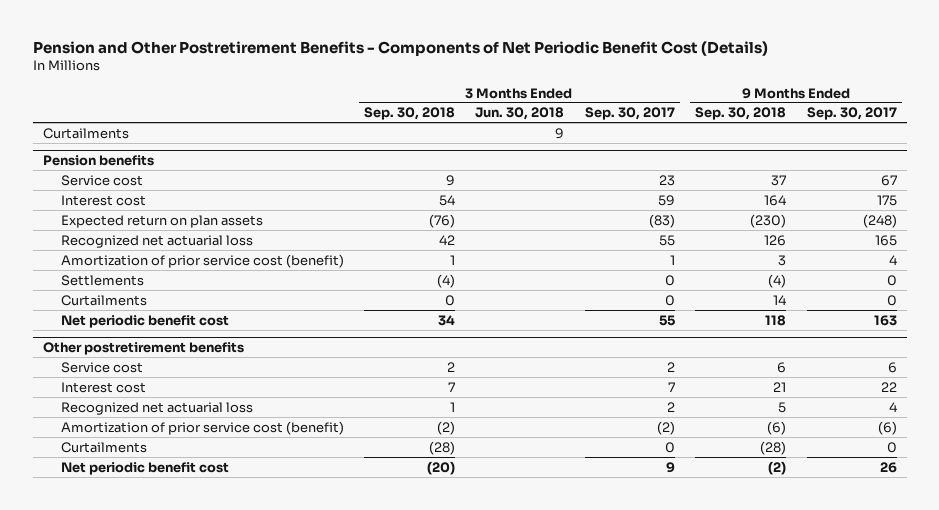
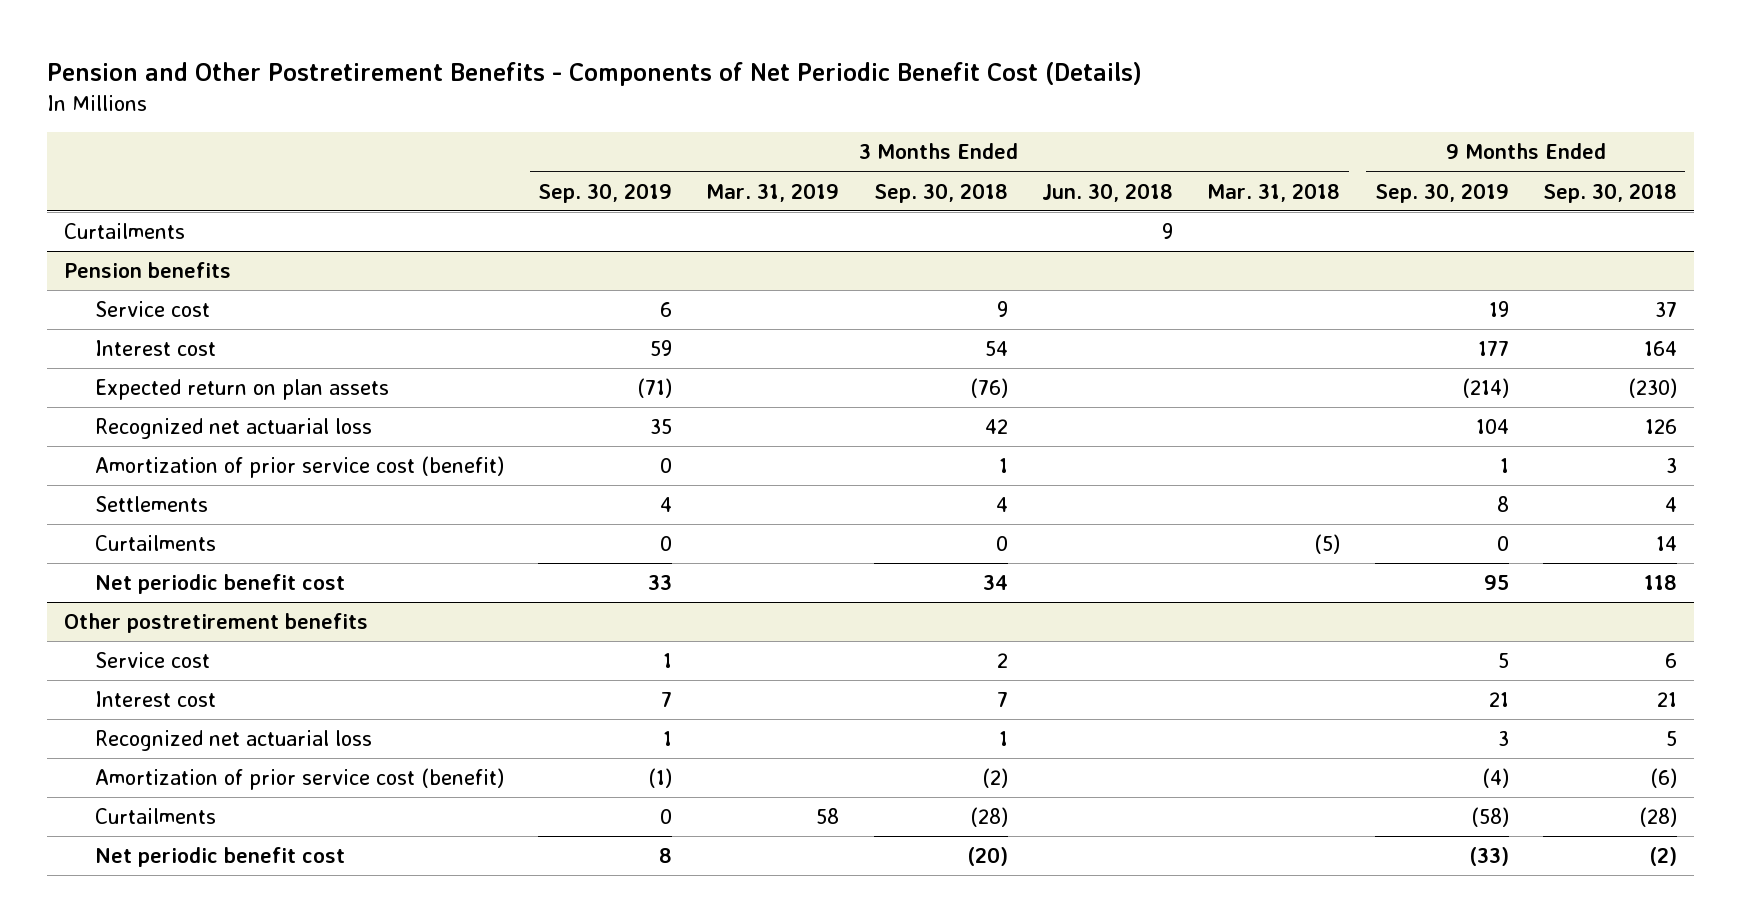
- | 3 Months Ended Sep. 30, 2018 | 3 Months Ended Jun. 30, 2018 | 3 Months Ended Sep. 30, 2017 | 9 Months Ended Sep. 30, 2018 | 9 Months Ended Sep. 30, 2017
+ | 3 Months Ended Sep. 30, 2019 | 3 Months Ended Mar. 31, 2019 | 3 Months Ended Sep. 30, 2018 | 3 Months Ended Jun. 30, 2018 | 3 Months Ended Mar. 31, 2018 | 9 Months Ended Sep. 30, 2019 | 9 Months Ended Sep. 30, 2018
@ Pension benefits
- Settlements | (4) | | 0 | (4) | 0
+ Settlements | 4 | | 4 | | | 8 | 4

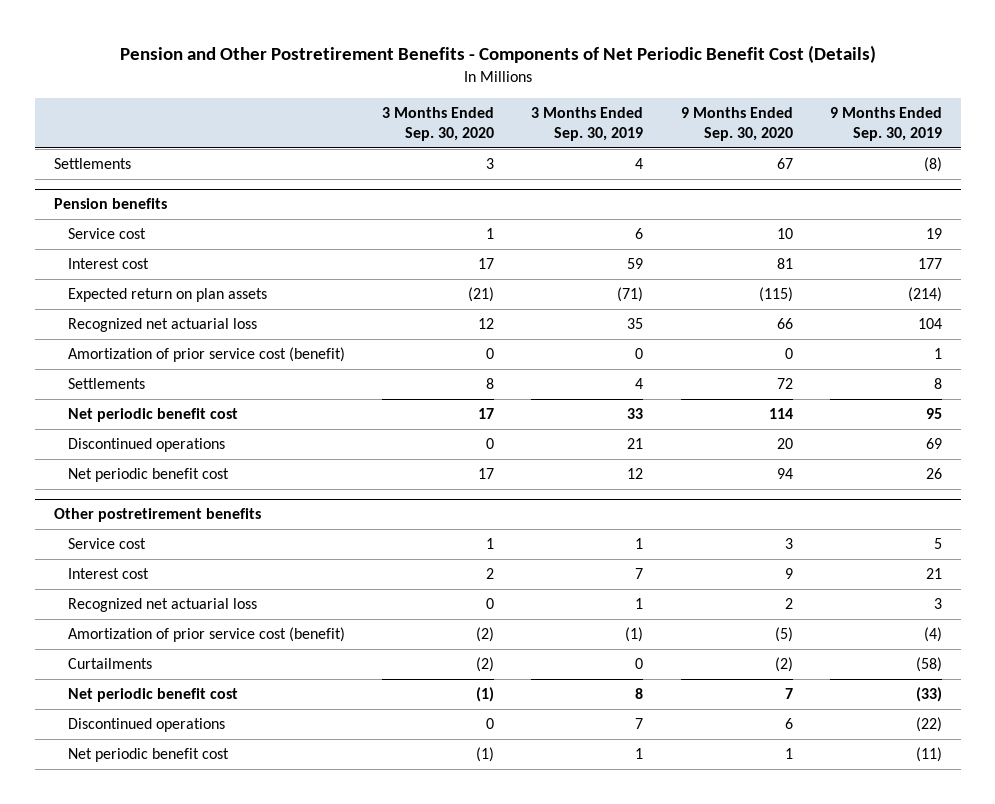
- | 3 Months Ended Sep. 30, 2019 | 3 Months Ended Mar. 31, 2019 | 3 Months Ended Sep. 30, 2018 | 3 Months Ended Jun. 30, 2018 | 3 Months Ended Mar. 31, 2018 | 9 Months Ended Sep. 30, 2019 | 9 Months Ended Sep. 30, 2018
+ | 3 Months Ended Sep. 30, 2020 | 3 Months Ended Sep. 30, 2019 | 9 Months Ended Sep. 30, 2020 | 9 Months Ended Sep. 30, 2019
- Curtailments | | | | 9 | | |
+ Settlements | 3 | 4 | 67 | (8)
@ Pension benefits
- Curtailments | 0 | | 0 | | (5) | 0 | 14
+ Discontinued operations | 0 | 21 | 20 | 69
+ Net periodic benefit cost | 17 | 12 | 94 | 26
@ Other postretirement benefits
+ Discontinued operations | 0 | 7 | 6 | (22)
+ Net periodic benefit cost | (1) | 1 | 1 | (11)

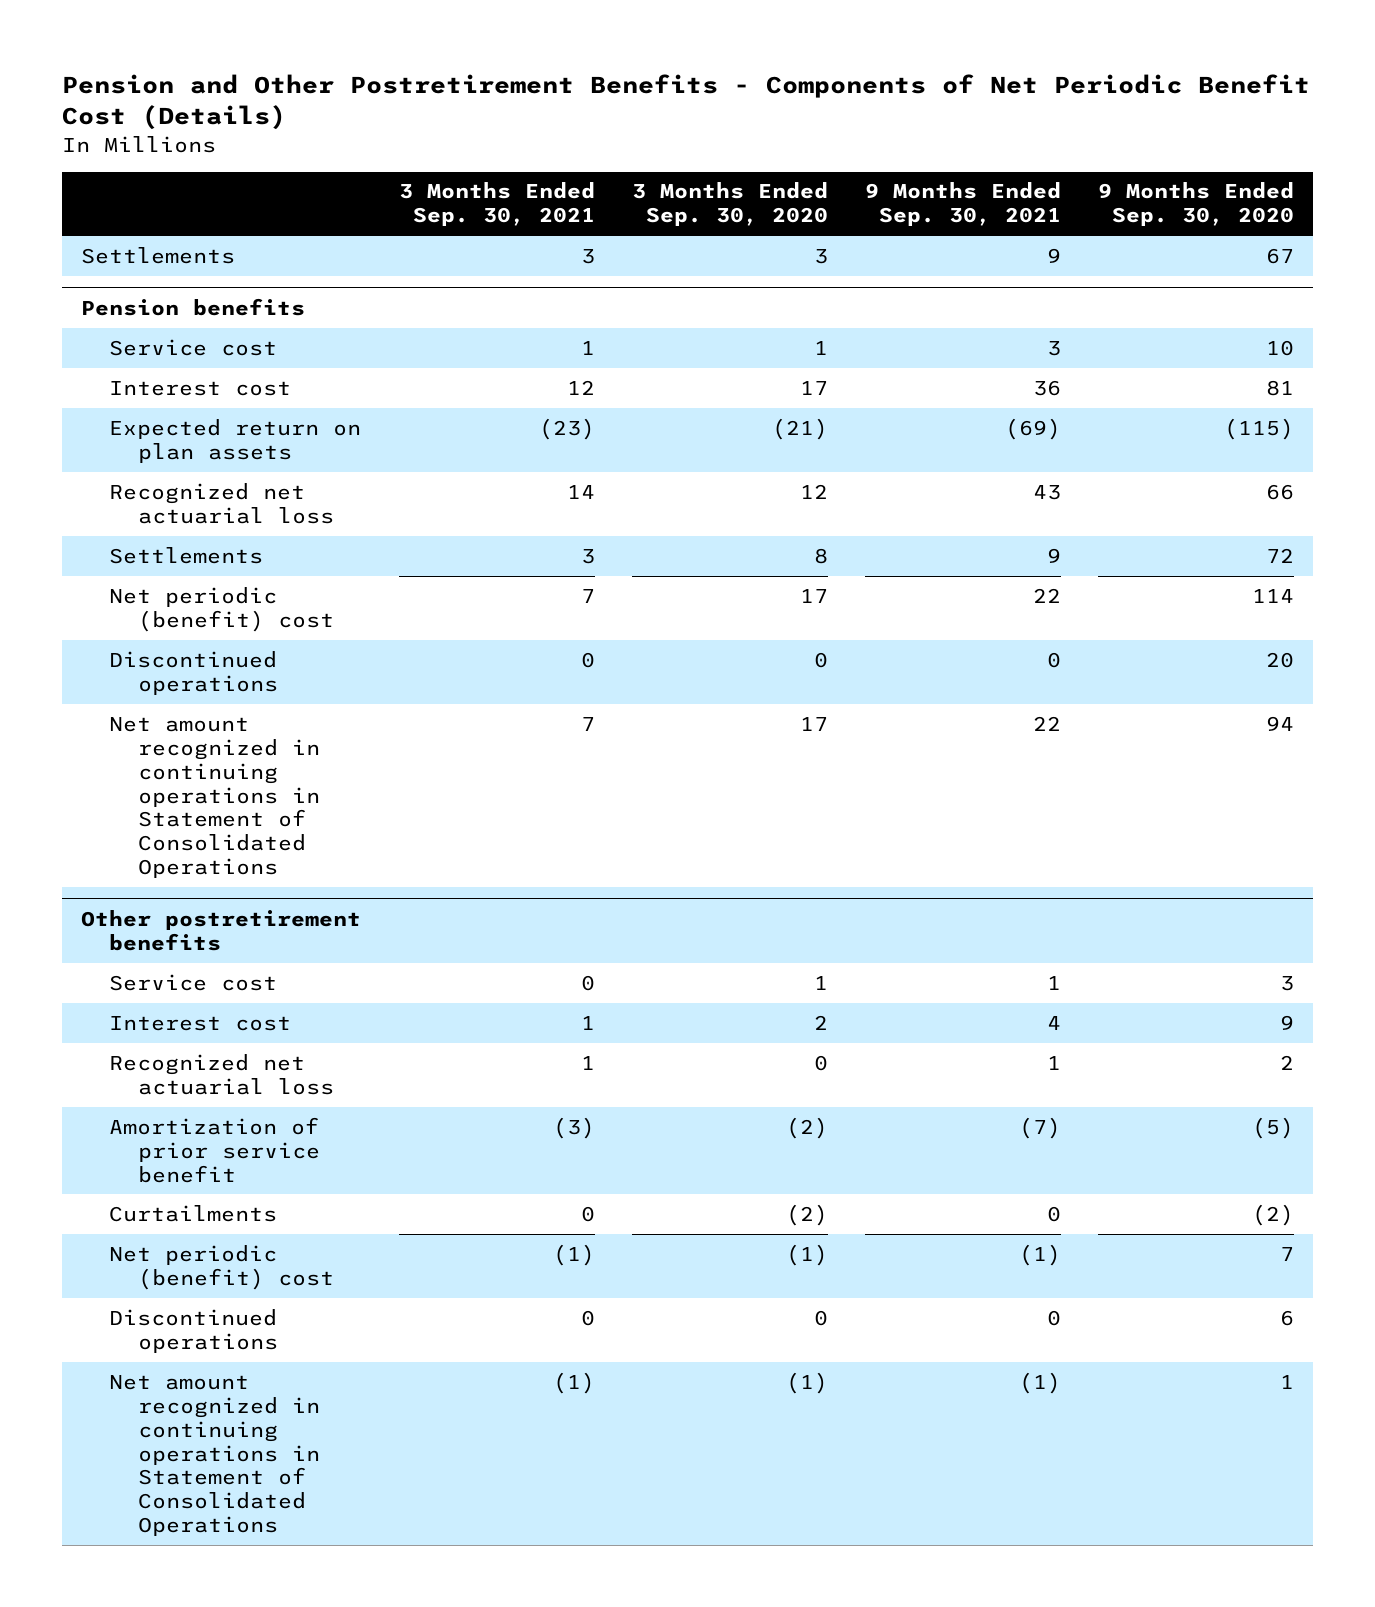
- | 3 Months Ended Sep. 30, 2020 | 3 Months Ended Sep. 30, 2019 | 9 Months Ended Sep. 30, 2020 | 9 Months Ended Sep. 30, 2019
+ | 3 Months Ended Sep. 30, 2021 | 3 Months Ended Sep. 30, 2020 | 9 Months Ended Sep. 30, 2021 | 9 Months Ended Sep. 30, 2020
@ Pension benefits
- Amortization of prior service cost (benefit) | 0 | 0 | 0 | 1
- Net periodic benefit cost | 17 | 33 | 114 | 95
+ Net periodic (benefit) cost | 7 | 17 | 22 | 114
- Net periodic benefit cost | 17 | 12 | 94 | 26
+ Net amount recognized in continuing operations in Statement of Consolidated Operations | 7 | 17 | 22 | 94
@ Other postretirement benefits
- Amortization of prior service cost (benefit) | (2) | (1) | (5) | (4)
+ Amortization of prior service benefit | (3) | (2) | (7) | (5)
- Net periodic benefit cost | (1) | 8 | 7 | (33)
+ Net periodic (benefit) cost | (1) | (1) | (1) | 7
- Net periodic benefit cost | (1) | 1 | 1 | (11)
+ Net amount recognized in continuing operations in Statement of Consolidated Operations | (1) | (1) | (1) | 1

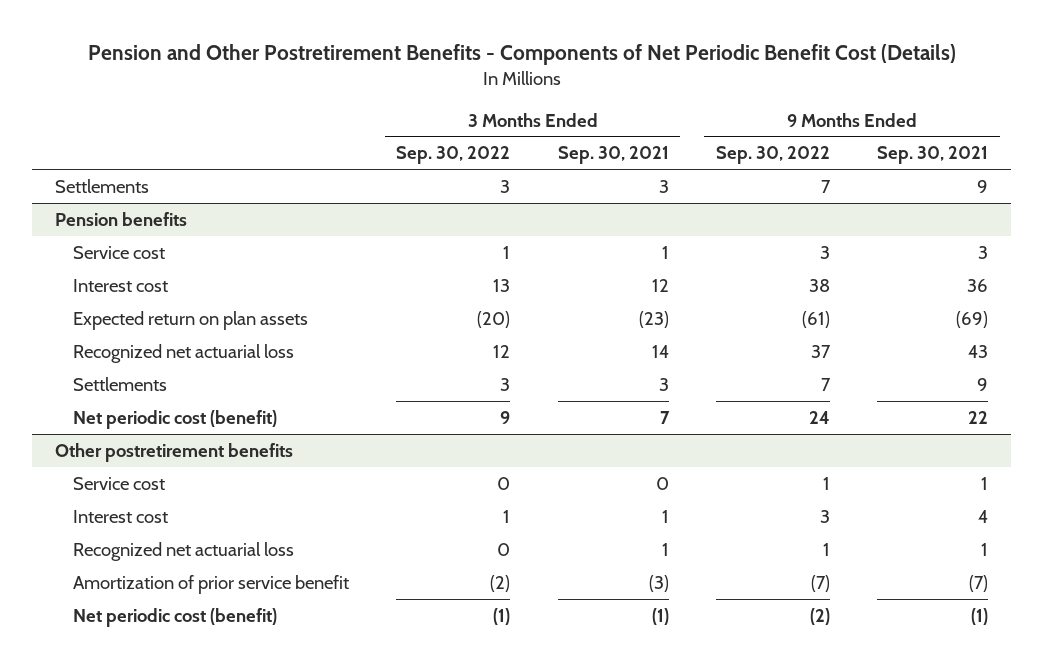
- | 3 Months Ended Sep. 30, 2021 | 3 Months Ended Sep. 30, 2020 | 9 Months Ended Sep. 30, 2021 | 9 Months Ended Sep. 30, 2020
+ | 3 Months Ended Sep. 30, 2022 | 3 Months Ended Sep. 30, 2021 | 9 Months Ended Sep. 30, 2022 | 9 Months Ended Sep. 30, 2021
@ Pension benefits
- Net periodic (benefit) cost | 7 | 17 | 22 | 114
- Discontinued operations | 0 | 0 | 0 | 20
- Net amount recognized in continuing operations in Statement of Consolidated Operations | 7 | 17 | 22 | 94
+ Net periodic cost (benefit) | 9 | 7 | 24 | 22
@ Other postretirement benefits
- Curtailments | 0 | (2) | 0 | (2)
- Net periodic (benefit) cost | (1) | (1) | (1) | 7
- Discontinued operations | 0 | 0 | 0 | 6
- Net amount recognized in continuing operations in Statement of Consolidated Operations | (1) | (1) | (1) | 1
+ Net periodic cost (benefit) | (1) | (1) | (2) | (1)

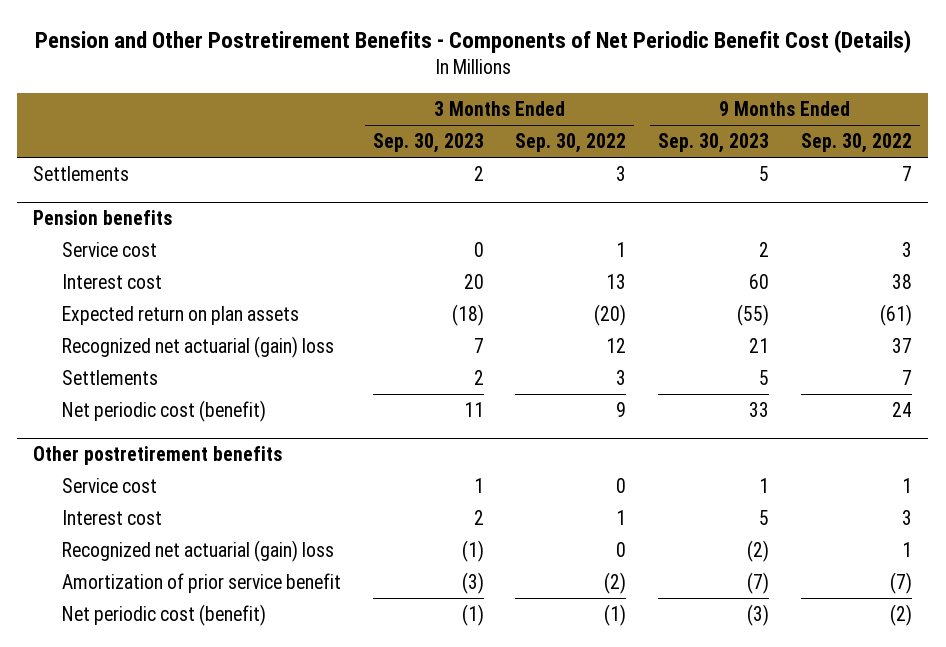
- | 3 Months Ended Sep. 30, 2022 | 3 Months Ended Sep. 30, 2021 | 9 Months Ended Sep. 30, 2022 | 9 Months Ended Sep. 30, 2021
+ | 3 Months Ended Sep. 30, 2023 | 3 Months Ended Sep. 30, 2022 | 9 Months Ended Sep. 30, 2023 | 9 Months Ended Sep. 30, 2022
@ Pension benefits
- Recognized net actuarial loss | 12 | 14 | 37 | 43
+ Recognized net actuarial (gain) loss | 7 | 12 | 21 | 37
@ Other postretirement benefits
- Recognized net actuarial loss | 0 | 1 | 1 | 1
+ Recognized net actuarial (gain) loss | (1) | 0 | (2) | 1

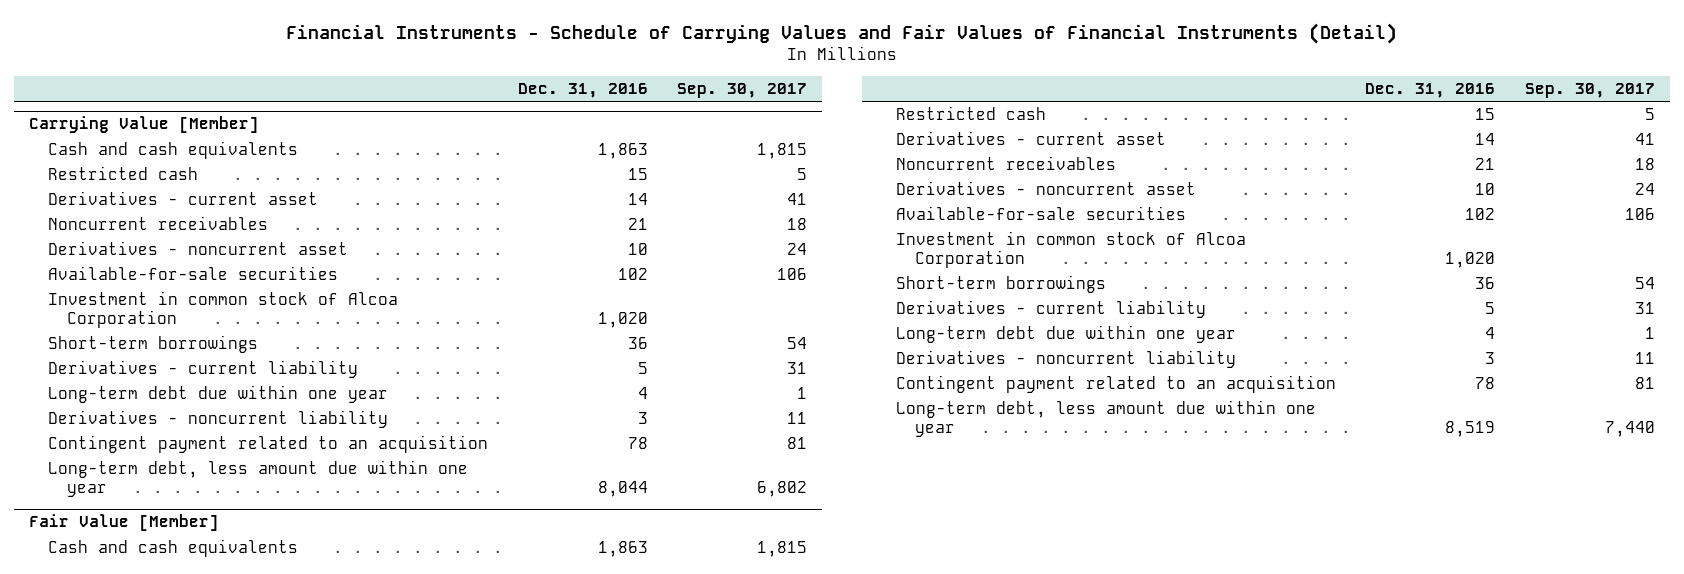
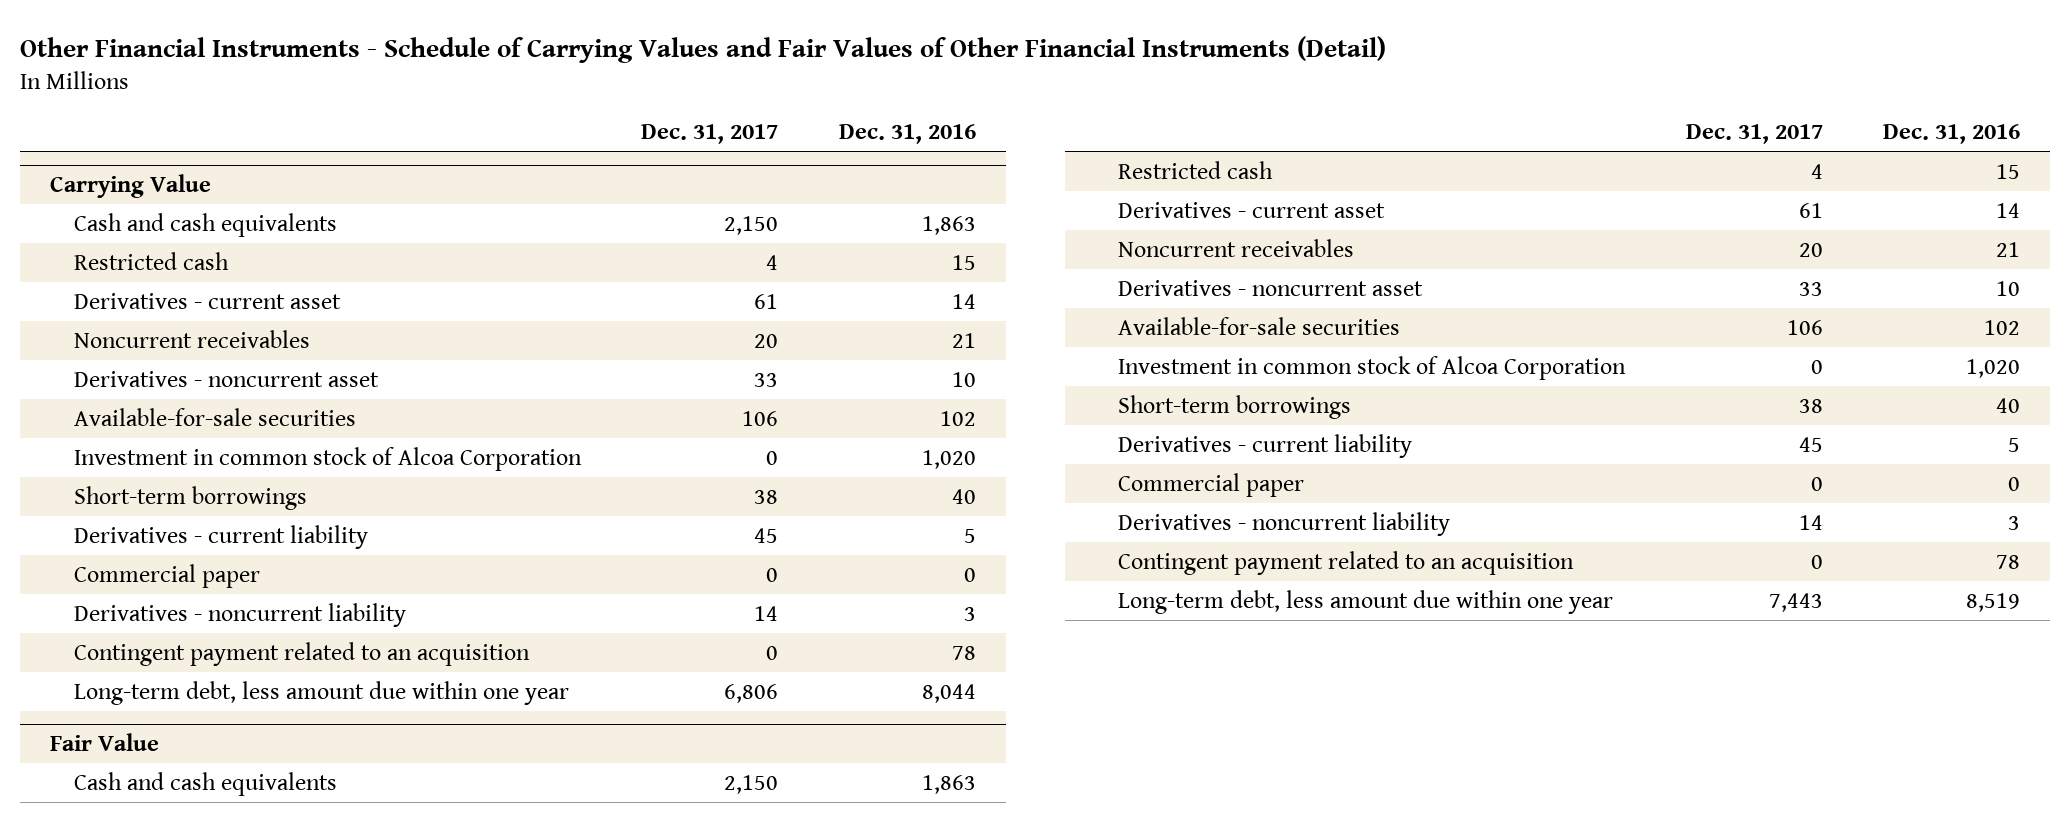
- Financial Instruments - Schedule of Carrying Values and Fair Values of Financial Instruments (Detail)
+ Other Financial Instruments - Schedule of Carrying Values and Fair Values of Other Financial Instruments (Detail)
- | Dec. 31, 2016 | Sep. 30, 2017
+ | Dec. 31, 2017 | Dec. 31, 2016
- Carrying Value [Member]
+ Carrying Value
- Short-term borrowings | 36 | 54
+ Short-term borrowings | 38 | 40
- Long-term debt due within one year | 4 | 1
+ Commercial paper | 0 | 0
- Fair Value [Member]
+ Fair Value
- Short-term borrowings | 36 | 54
+ Short-term borrowings | 38 | 40
- Long-term debt due within one year | 4 | 1
+ Commercial paper | 0 | 0

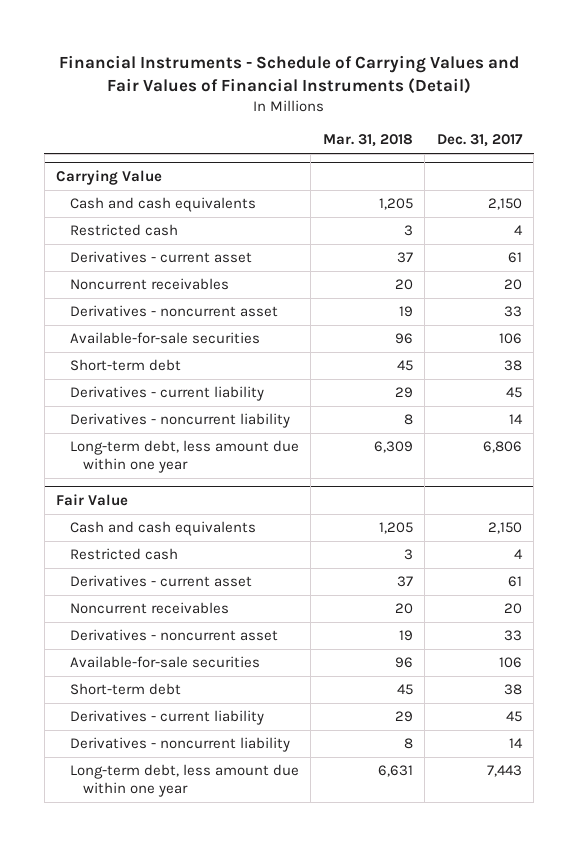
- Other Financial Instruments - Schedule of Carrying Values and Fair Values of Other Financial Instruments (Detail)
+ Financial Instruments - Schedule of Carrying Values and Fair Values of Financial Instruments (Detail)
- | Dec. 31, 2017 | Dec. 31, 2016
+ | Mar. 31, 2018 | Dec. 31, 2017
@ Carrying Value
- Investment in common stock of Alcoa Corporation | 0 | 1,020
- Short-term borrowings | 38 | 40
+ Short-term debt | 45 | 38
- Commercial paper | 0 | 0
- Contingent payment related to an acquisition | 0 | 78
@ Fair Value
- Investment in common stock of Alcoa Corporation | 0 | 1,020
- Short-term borrowings | 38 | 40
+ Short-term debt | 45 | 38
- Commercial paper | 0 | 0
- Contingent payment related to an acquisition | 0 | 78

